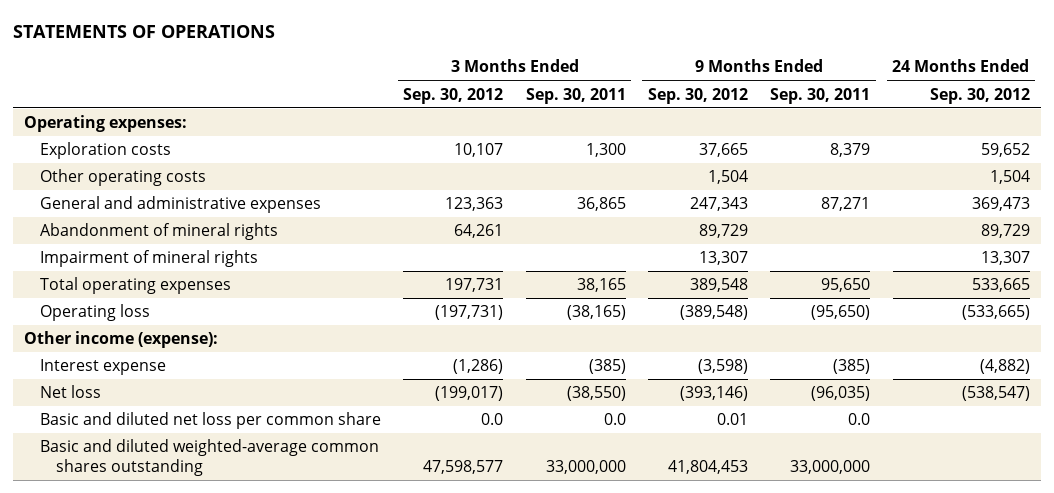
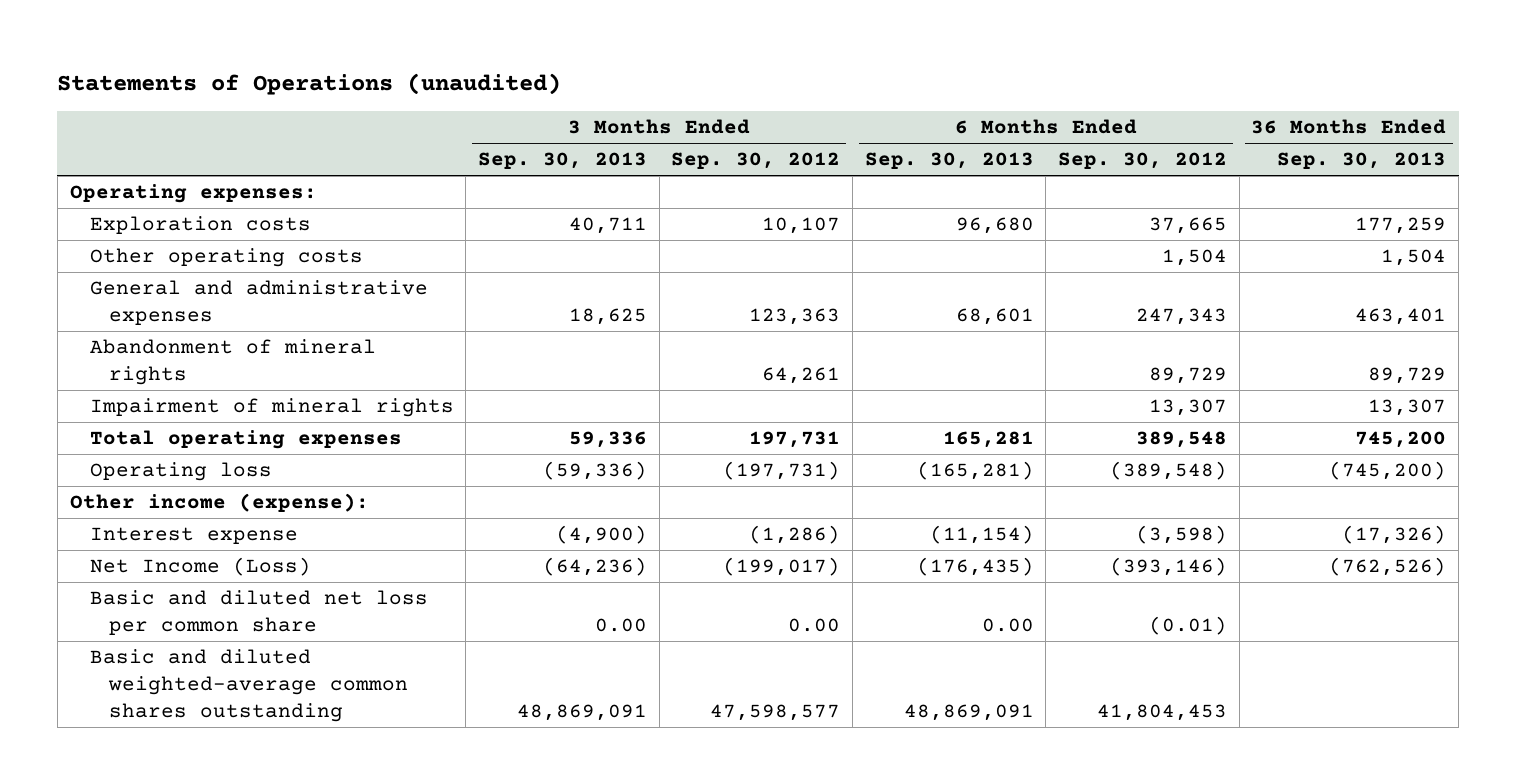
- STATEMENTS OF OPERATIONS
+ Statements of Operations (unaudited)
- | 3 Months Ended Sep. 30, 2012 | 3 Months Ended Sep. 30, 2011 | 9 Months Ended Sep. 30, 2012 | 9 Months Ended Sep. 30, 2011 | 24 Months Ended Sep. 30, 2012
+ | 3 Months Ended Sep. 30, 2013 | 3 Months Ended Sep. 30, 2012 | 6 Months Ended Sep. 30, 2013 | 6 Months Ended Sep. 30, 2012 | 36 Months Ended Sep. 30, 2013
- Net loss | (199,017) | (38,550) | (393,146) | (96,035) | (538,547)
- Basic and diluted net loss per common share | 0.0 | 0.0 | 0.01 | 0.0 |
+ Net Income (Loss) | (64,236) | (199,017) | (176,435) | (393,146) | (762,526)
+ Basic and diluted net loss per common share | 0.00 | 0.00 | 0.00 | (0.01) |

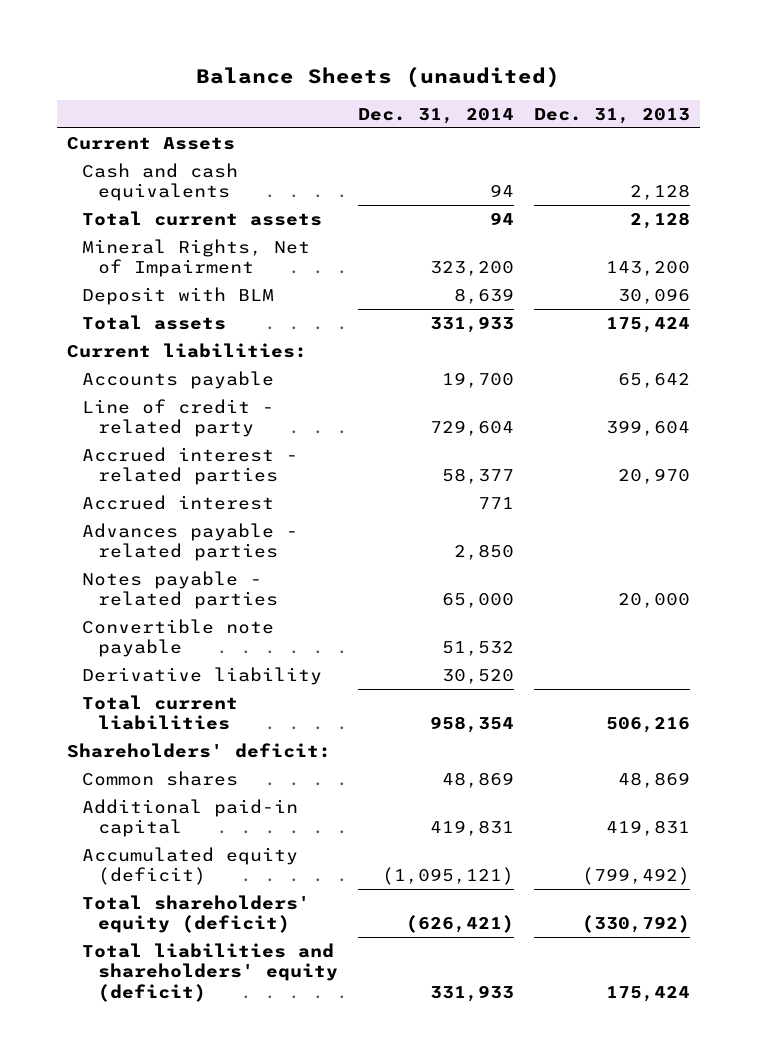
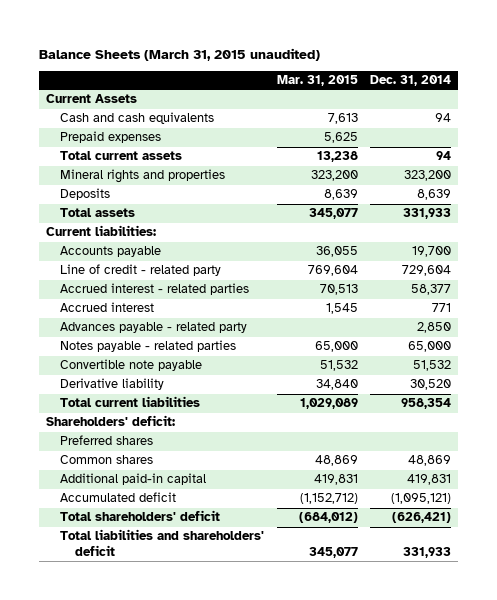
- Balance Sheets (unaudited)
+ Balance Sheets (March 31, 2015 unaudited)
- | Dec. 31, 2014 | Dec. 31, 2013
+ | Mar. 31, 2015 | Dec. 31, 2014
+ Prepaid expenses | 5,625 |
- Mineral Rights, Net of Impairment | 323,200 | 143,200
- Deposit with BLM | 8,639 | 30,096
+ Mineral rights and properties | 323,200 | 323,200
+ Deposits | 8,639 | 8,639
- Advances payable - related parties | 2,850 |
+ Advances payable - related party | | 2,850
+ Preferred shares
- Accumulated equity (deficit) | (1,095,121) | (799,492)
- Total shareholders' equity (deficit) | (626,421) | (330,792)
- Total liabilities and shareholders' equity (deficit) | 331,933 | 175,424
+ Accumulated deficit | (1,152,712) | (1,095,121)
+ Total shareholders' deficit | (684,012) | (626,421)
+ Total liabilities and shareholders' deficit | 345,077 | 331,933

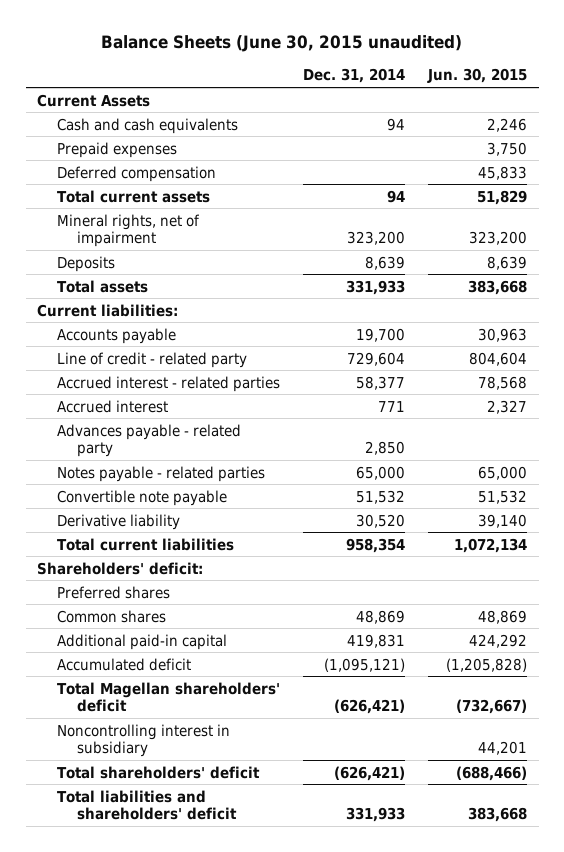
- Balance Sheets (March 31, 2015 unaudited)
+ Balance Sheets (June 30, 2015 unaudited)
- | Mar. 31, 2015 | Dec. 31, 2014
+ | Dec. 31, 2014 | Jun. 30, 2015
+ Deferred compensation | | 45,833
- Mineral rights and properties | 323,200 | 323,200
+ Mineral rights, net of impairment | 323,200 | 323,200
+ Total Magellan shareholders' deficit | (626,421) | (732,667)
+ Noncontrolling interest in subsidiary | | 44,201

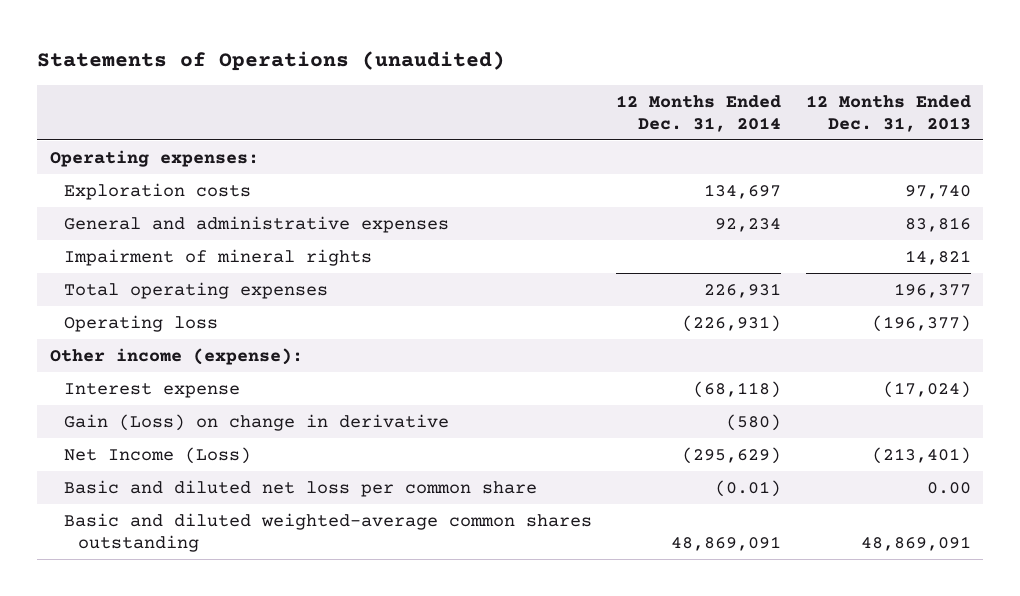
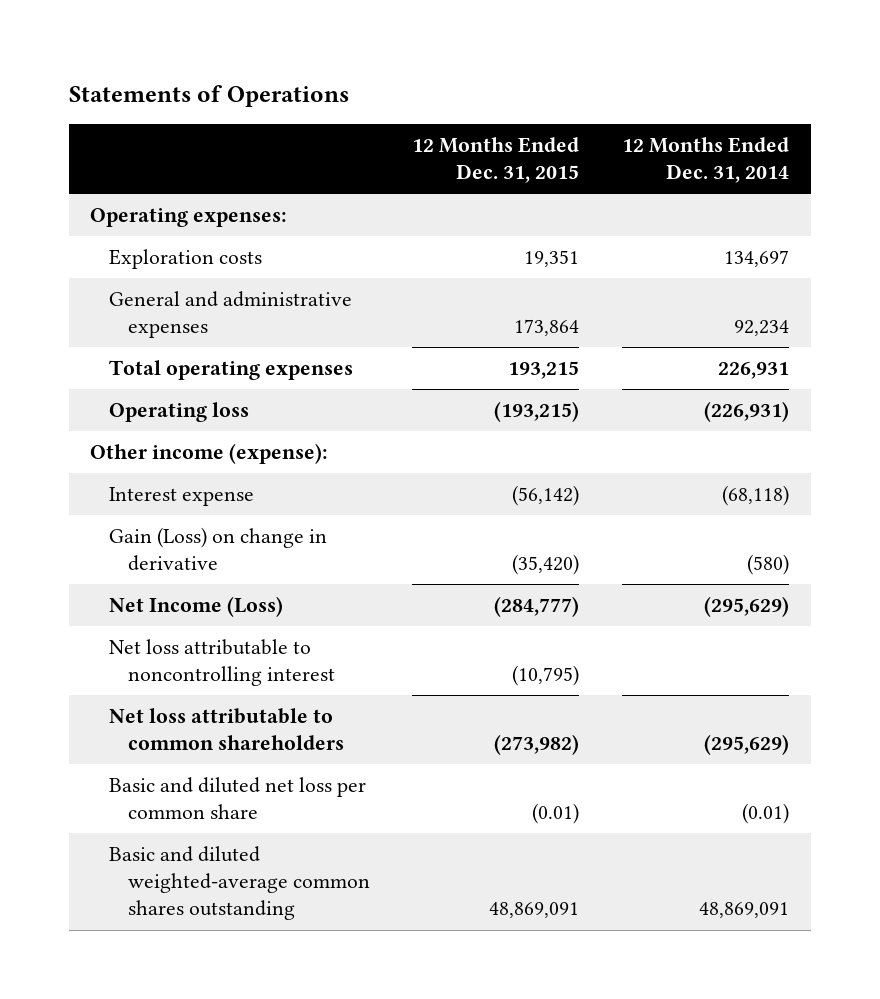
- Statements of Operations (unaudited)
+ Statements of Operations
- | 12 Months Ended Dec. 31, 2014 | 12 Months Ended Dec. 31, 2013
+ | 12 Months Ended Dec. 31, 2015 | 12 Months Ended Dec. 31, 2014
- Impairment of mineral rights | | 14,821
+ Net loss attributable to noncontrolling interest | (10,795) |
+ Net loss attributable to common shareholders | (273,982) | (295,629)

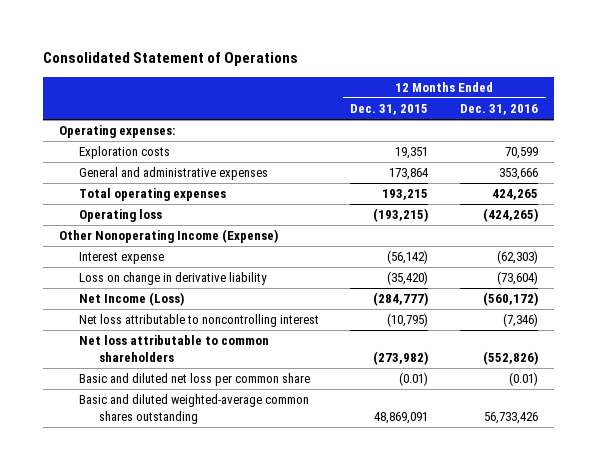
- Statements of Operations
+ Consolidated Statement of Operations
- | 12 Months Ended Dec. 31, 2015 | 12 Months Ended Dec. 31, 2014
+ | 12 Months Ended Dec. 31, 2015 | 12 Months Ended Dec. 31, 2016
- Other income (expense):
+ Other Nonoperating Income (Expense)
- Gain (Loss) on change in derivative | (35,420) | (580)
+ Loss on change in derivative liability | (35,420) | (73,604)

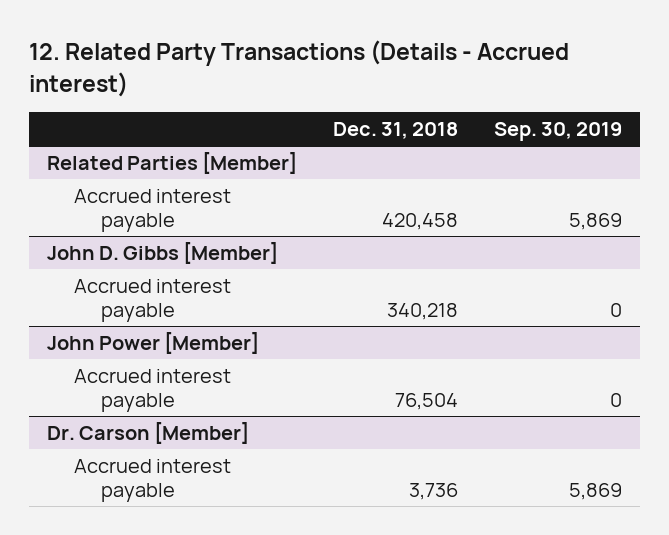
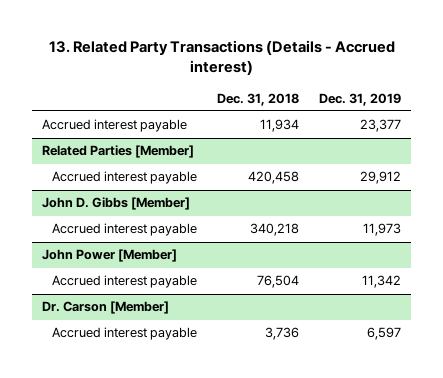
- 12. Related Party Transactions (Details - Accrued interest)
+ 13. Related Party Transactions (Details - Accrued interest)
- | Dec. 31, 2018 | Sep. 30, 2019
+ | Dec. 31, 2018 | Dec. 31, 2019
+ Accrued interest payable | 11,934 | 23,377

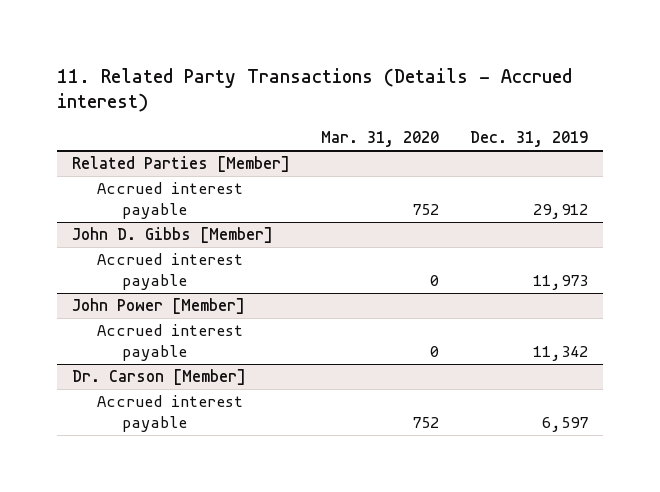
- 13. Related Party Transactions (Details - Accrued interest)
+ 11. Related Party Transactions (Details - Accrued interest)
- | Dec. 31, 2018 | Dec. 31, 2019
+ | Mar. 31, 2020 | Dec. 31, 2019
- Accrued interest payable | 11,934 | 23,377

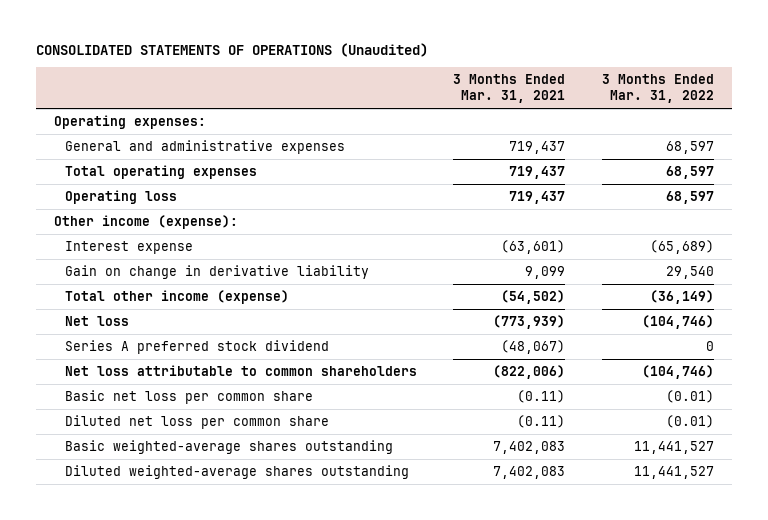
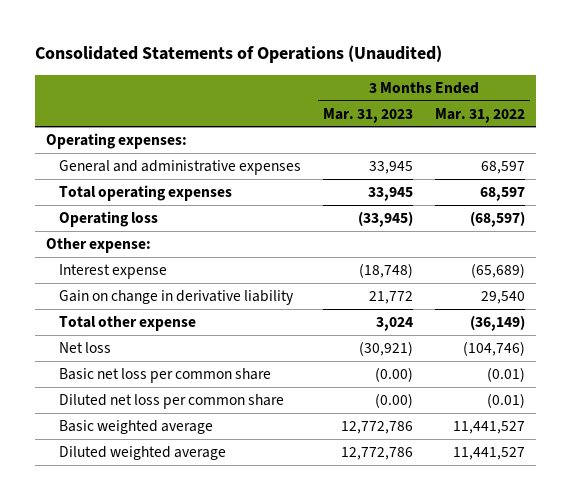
- CONSOLIDATED STATEMENTS OF OPERATIONS (Unaudited)
+ Consolidated Statements of Operations (Unaudited)
- | 3 Months Ended Mar. 31, 2021 | 3 Months Ended Mar. 31, 2022
+ | 3 Months Ended Mar. 31, 2023 | 3 Months Ended Mar. 31, 2022
- Operating loss | 719,437 | 68,597
- Other income (expense):
+ Operating loss | (33,945) | (68,597)
+ Other expense:
- Total other income (expense) | (54,502) | (36,149)
+ Total other expense | 3,024 | (36,149)
- Series A preferred stock dividend | (48,067) | 0
- Net loss attributable to common shareholders | (822,006) | (104,746)
- Basic weighted-average shares outstanding | 7,402,083 | 11,441,527
- Diluted weighted-average shares outstanding | 7,402,083 | 11,441,527
+ Basic weighted average | 12,772,786 | 11,441,527
+ Diluted weighted average | 12,772,786 | 11,441,527

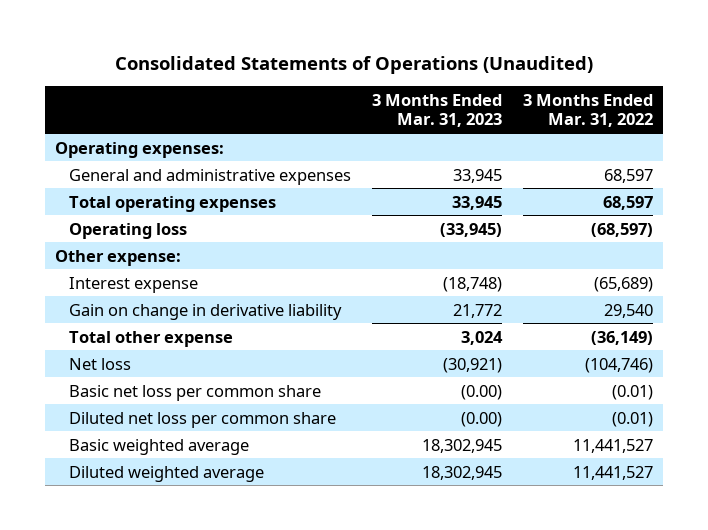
- Basic weighted average | 12,772,786 | 11,441,527
- Diluted weighted average | 12,772,786 | 11,441,527
+ Basic weighted average | 18,302,945 | 11,441,527
+ Diluted weighted average | 18,302,945 | 11,441,527

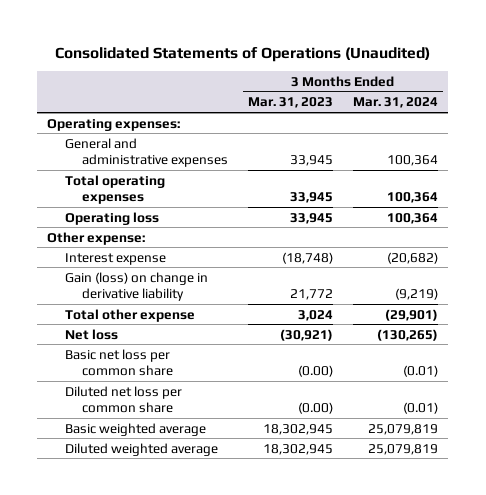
- | 3 Months Ended Mar. 31, 2023 | 3 Months Ended Mar. 31, 2022
+ | 3 Months Ended Mar. 31, 2023 | 3 Months Ended Mar. 31, 2024
- Operating loss | (33,945) | (68,597)
+ Operating loss | 33,945 | 100,364
- Gain on change in derivative liability | 21,772 | 29,540
+ Gain (loss) on change in derivative liability | 21,772 | (9,219)

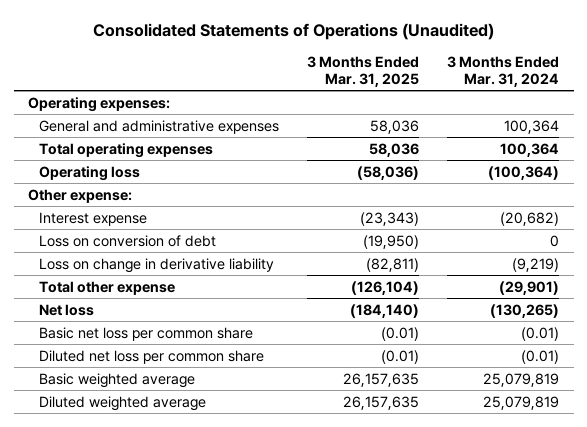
- | 3 Months Ended Mar. 31, 2023 | 3 Months Ended Mar. 31, 2024
+ | 3 Months Ended Mar. 31, 2025 | 3 Months Ended Mar. 31, 2024
- Operating loss | 33,945 | 100,364
+ Operating loss | (58,036) | (100,364)
- Gain (loss) on change in derivative liability | 21,772 | (9,219)
+ Loss on conversion of debt | (19,950) | 0
+ Loss on change in derivative liability | (82,811) | (9,219)

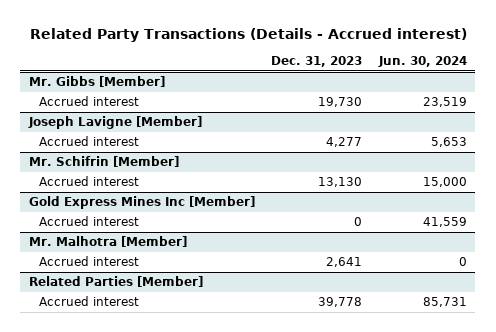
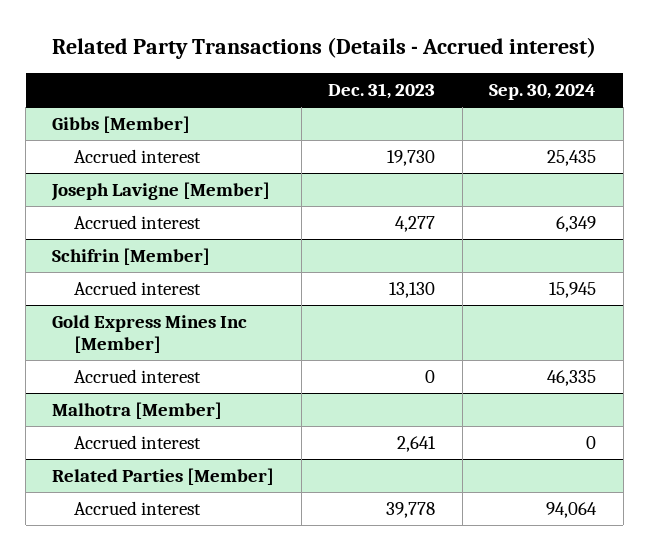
- | Dec. 31, 2023 | Jun. 30, 2024
+ | Dec. 31, 2023 | Sep. 30, 2024
- Mr. Gibbs [Member]
+ Gibbs [Member]
- Mr. Schifrin [Member]
+ Schifrin [Member]
- Mr. Malhotra [Member]
+ Malhotra [Member]

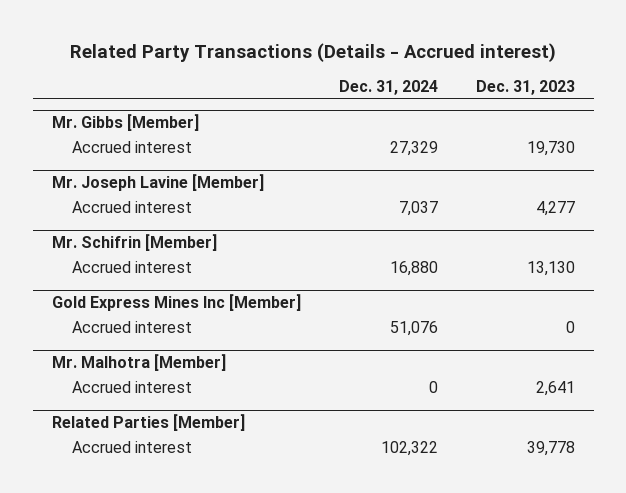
- | Dec. 31, 2023 | Sep. 30, 2024
+ | Dec. 31, 2024 | Dec. 31, 2023
- Gibbs [Member]
+ Mr. Gibbs [Member]
- Joseph Lavigne [Member]
+ Mr. Joseph Lavine [Member]
- Schifrin [Member]
+ Mr. Schifrin [Member]
- Malhotra [Member]
+ Mr. Malhotra [Member]

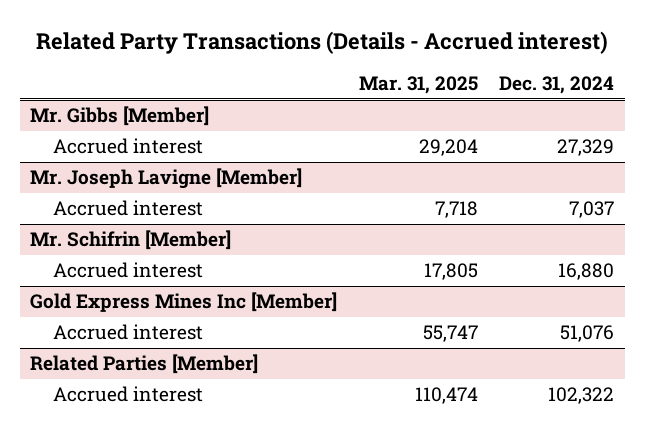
- | Dec. 31, 2024 | Dec. 31, 2023
+ | Mar. 31, 2025 | Dec. 31, 2024
- Mr. Joseph Lavine [Member]
+ Mr. Joseph Lavigne [Member]
- Mr. Malhotra [Member]
- Accrued interest | 0 | 2,641

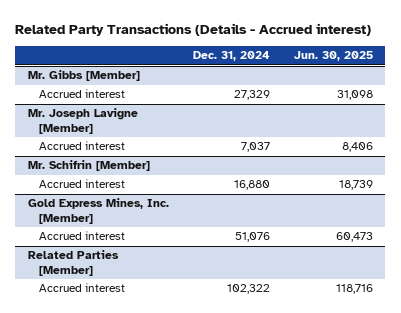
- | Mar. 31, 2025 | Dec. 31, 2024
+ | Dec. 31, 2024 | Jun. 30, 2025
- Gold Express Mines Inc [Member]
+ Gold Express Mines, Inc. [Member]

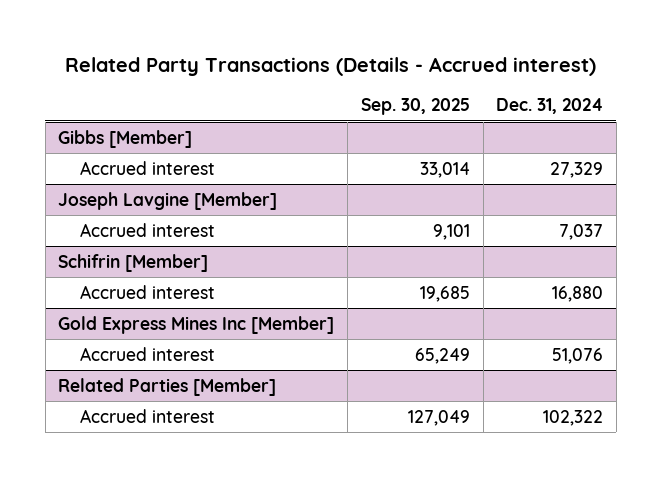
- | Dec. 31, 2024 | Jun. 30, 2025
+ | Sep. 30, 2025 | Dec. 31, 2024
- Mr. Gibbs [Member]
+ Gibbs [Member]
- Mr. Joseph Lavigne [Member]
+ Joseph Lavgine [Member]
- Mr. Schifrin [Member]
+ Schifrin [Member]
- Gold Express Mines, Inc. [Member]
+ Gold Express Mines Inc [Member]

